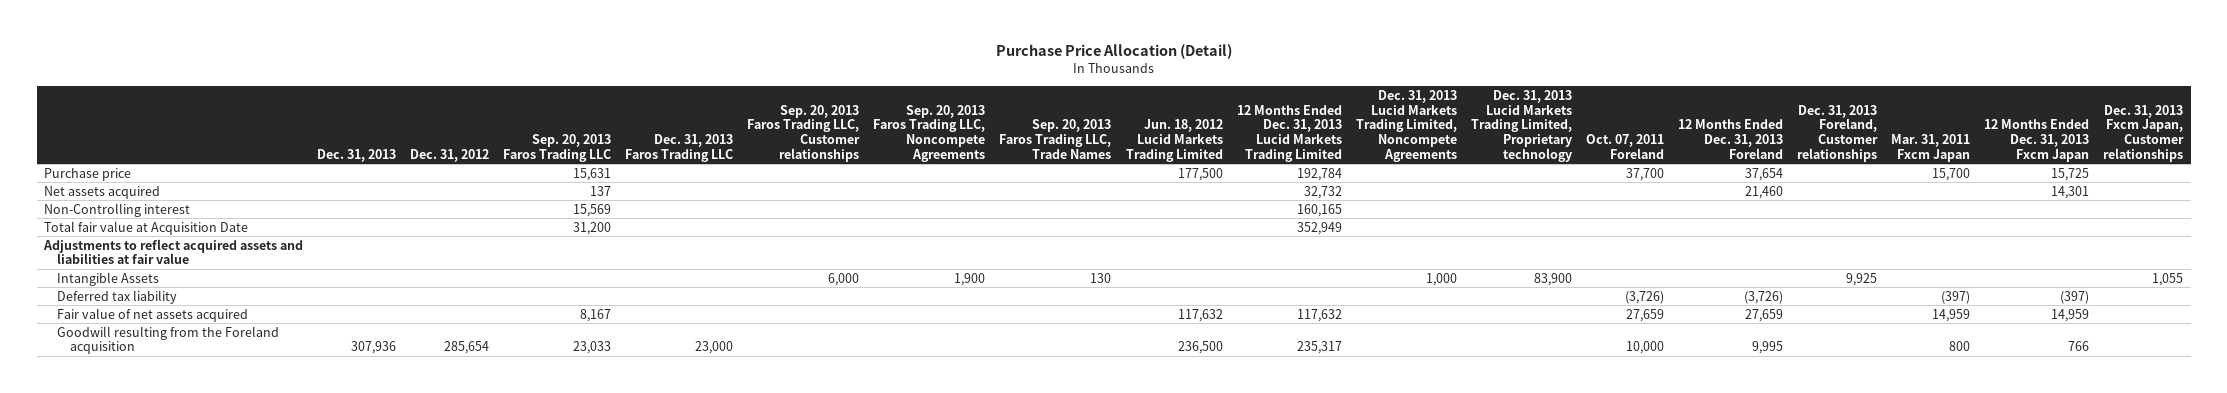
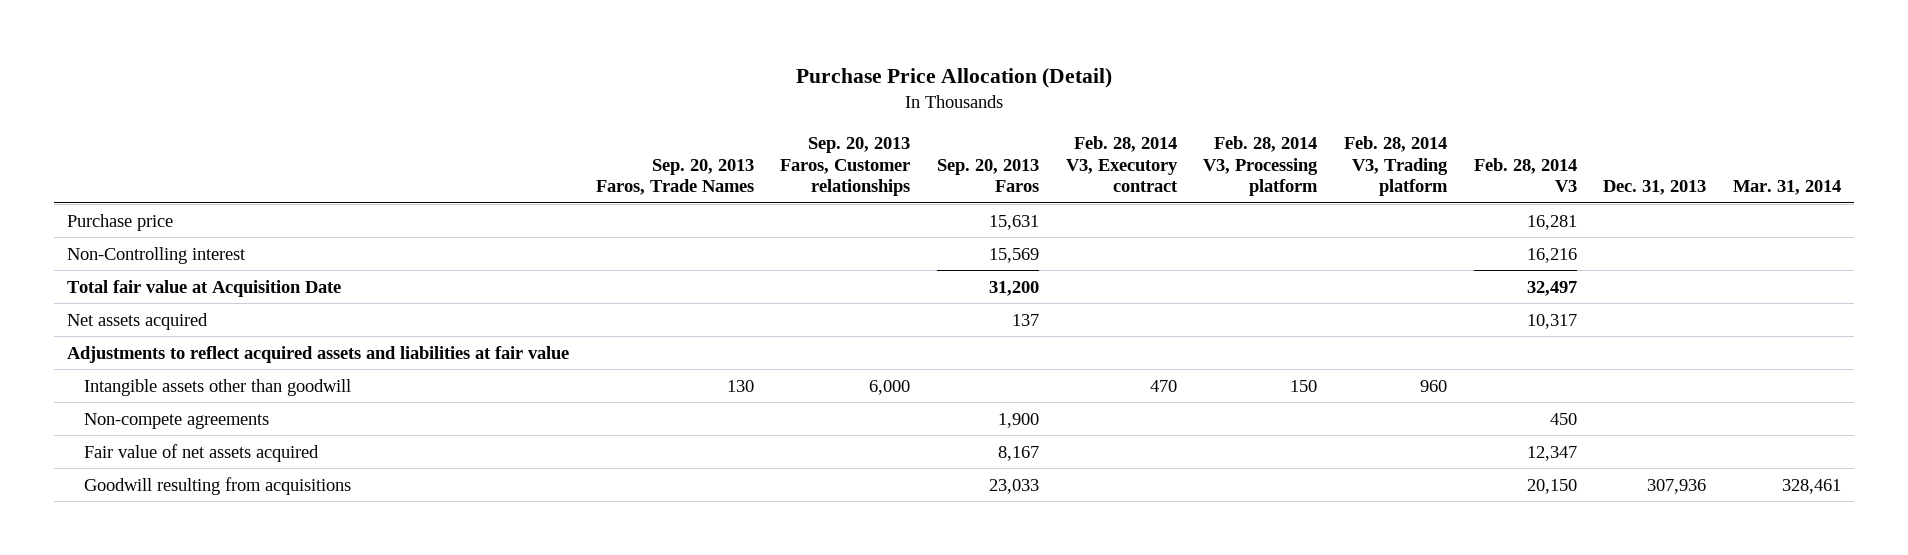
- | Dec. 31, 2013 | Dec. 31, 2012 | Sep. 20, 2013 Faros Trading LLC | Dec. 31, 2013 Faros Trading LLC | Sep. 20, 2013 Faros Trading LLC, Customer relationships | Sep. 20, 2013 Faros Trading LLC, Noncompete Agreements | Sep. 20, 2013 Faros Trading LLC, Trade Names | Jun. 18, 2012 Lucid Markets Trading Limited | 12 Months Ended Dec. 31, 2013 Lucid Markets Trading Limited | Dec. 31, 2013 Lucid Markets Trading Limited, Noncompete Agreements | Dec. 31, 2013 Lucid Markets Trading Limited, Proprietary technology | Oct. 07, 2011 Foreland | 12 Months Ended Dec. 31, 2013 Foreland | Dec. 31, 2013 Foreland, Customer relationships | Mar. 31, 2011 Fxcm Japan | 12 Months Ended Dec. 31, 2013 Fxcm Japan | Dec. 31, 2013 Fxcm Japan, Customer relationships
+ | Sep. 20, 2013 Faros, Trade Names | Sep. 20, 2013 Faros, Customer relationships | Sep. 20, 2013 Faros | Feb. 28, 2014 V3, Executory contract | Feb. 28, 2014 V3, Processing platform | Feb. 28, 2014 V3, Trading platform | Feb. 28, 2014 V3 | Dec. 31, 2013 | Mar. 31, 2014
moved down: Net assets acquired | | | 137 | | | | 10,317 | |
- Intangible Assets | | | | | 6,000 | 1,900 | 130 | | | 1,000 | 83,900 | | | 9,925 | | | 1,055
- Deferred tax liability | | | | | | | | | | | | (3,726) | (3,726) | | (397) | (397) |
+ Intangible assets other than goodwill | 130 | 6,000 | | 470 | 150 | 960 | | |
+ Non-compete agreements | | | 1,900 | | | | 450 | |
- Goodwill resulting from the Foreland acquisition | 307,936 | 285,654 | 23,033 | 23,000 | | | | 236,500 | 235,317 | | | 10,000 | 9,995 | | 800 | 766 |
+ Goodwill resulting from acquisitions | | | 23,033 | | | | 20,150 | 307,936 | 328,461

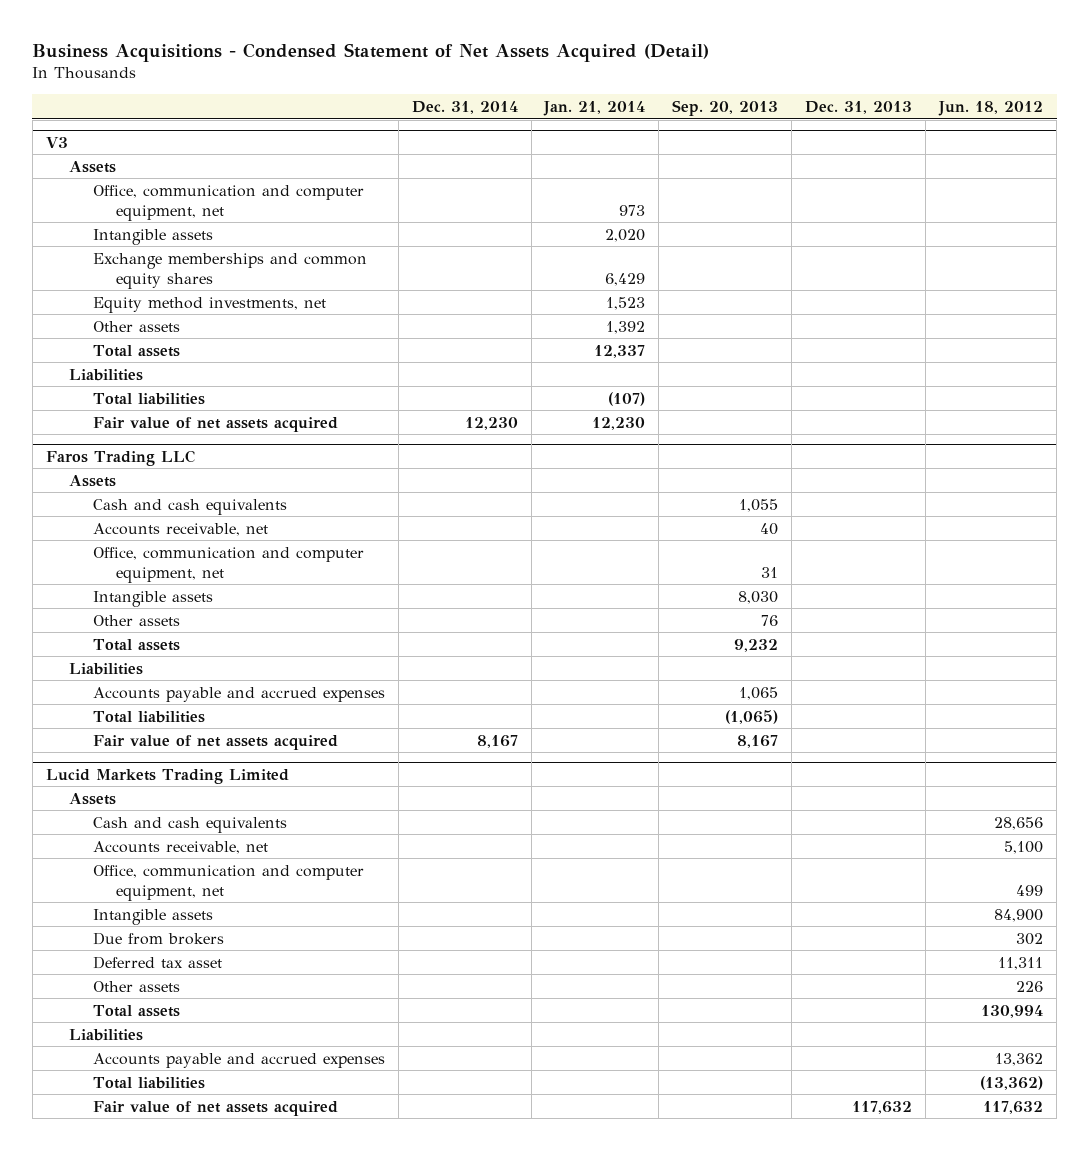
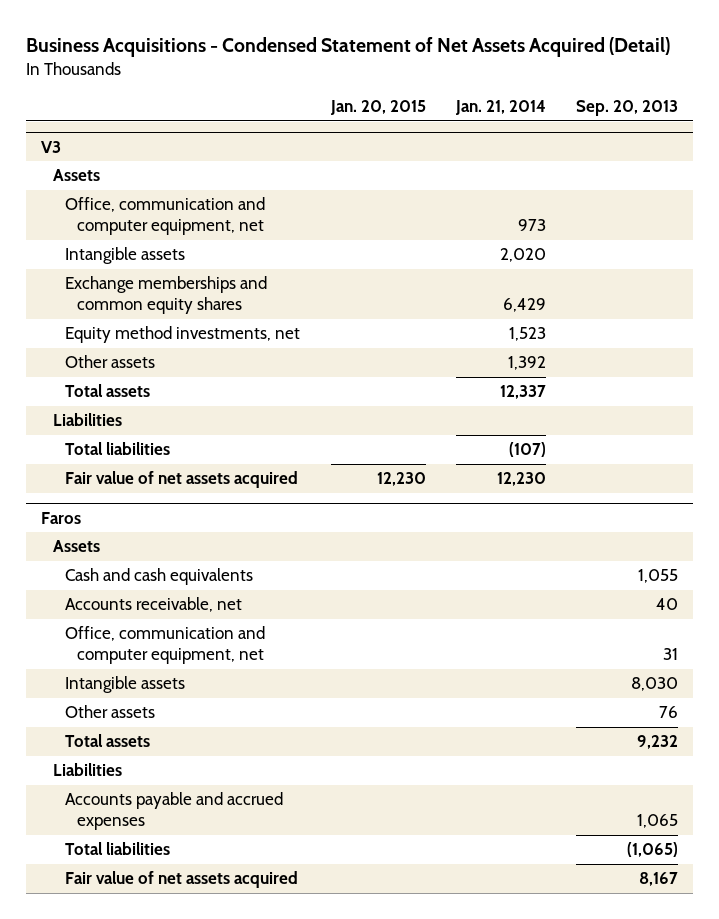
- | Dec. 31, 2014 | Jan. 21, 2014 | Sep. 20, 2013 | Dec. 31, 2013 | Jun. 18, 2012
+ | Jan. 20, 2015 | Jan. 21, 2014 | Sep. 20, 2013
- Faros Trading LLC
+ Faros
- Lucid Markets Trading Limited
- Assets
- Cash and cash equivalents | | | | | 28,656
- Accounts receivable, net | | | | | 5,100
- Office, communication and computer equipment, net | | | | | 499
- Intangible assets | | | | | 84,900
- Due from brokers | | | | | 302
- Deferred tax asset | | | | | 11,311
- Other assets | | | | | 226
- Total assets | | | | | 130,994
- Liabilities
- Accounts payable and accrued expenses | | | | | 13,362
- Total liabilities | | | | | (13,362)
- Fair value of net assets acquired | | | | 117,632 | 117,632

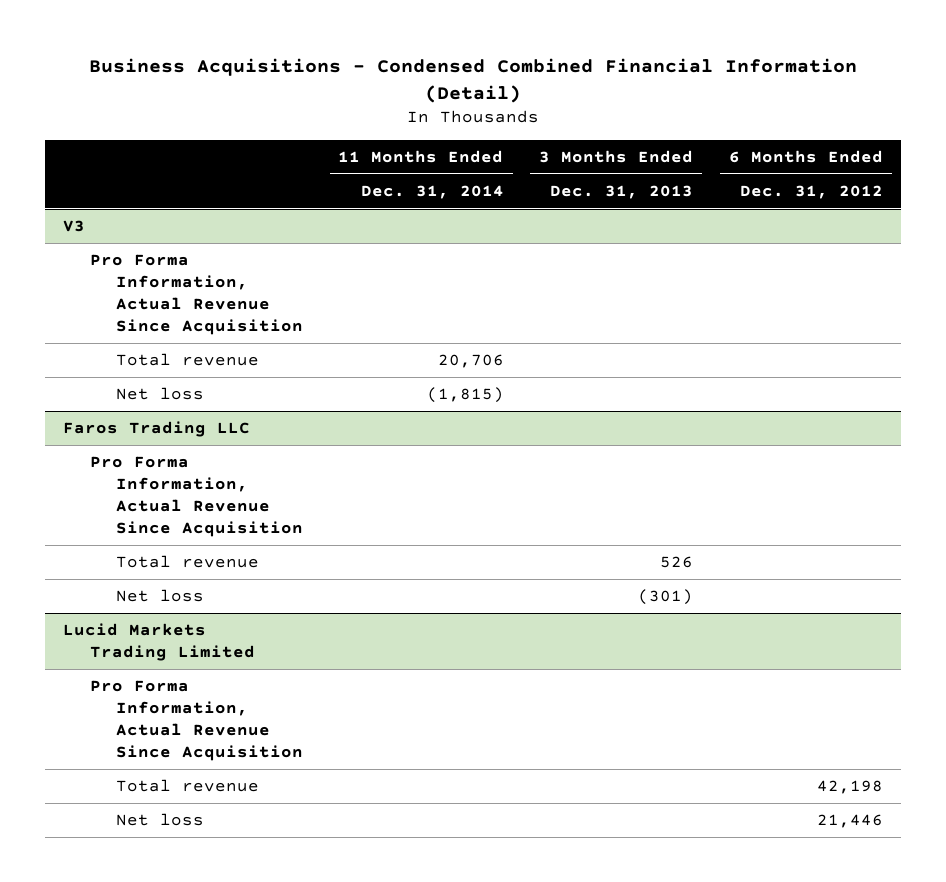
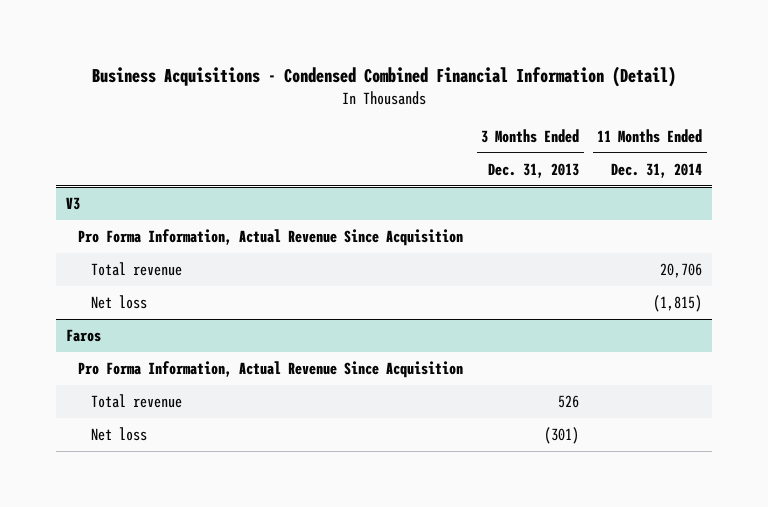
- | 11 Months Ended Dec. 31, 2014 | 3 Months Ended Dec. 31, 2013 | 6 Months Ended Dec. 31, 2012
+ | 3 Months Ended Dec. 31, 2013 | 11 Months Ended Dec. 31, 2014
- Faros Trading LLC
+ Faros
- Lucid Markets Trading Limited
- Pro Forma Information, Actual Revenue Since Acquisition
- Total revenue | | | 42,198
- Net loss | | | 21,446

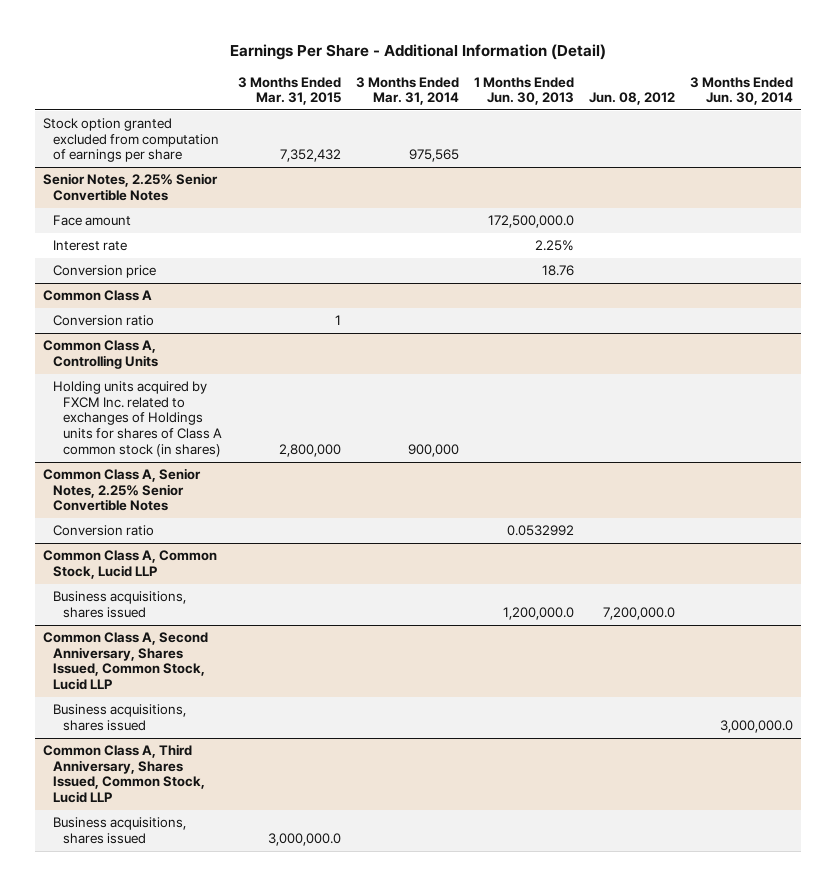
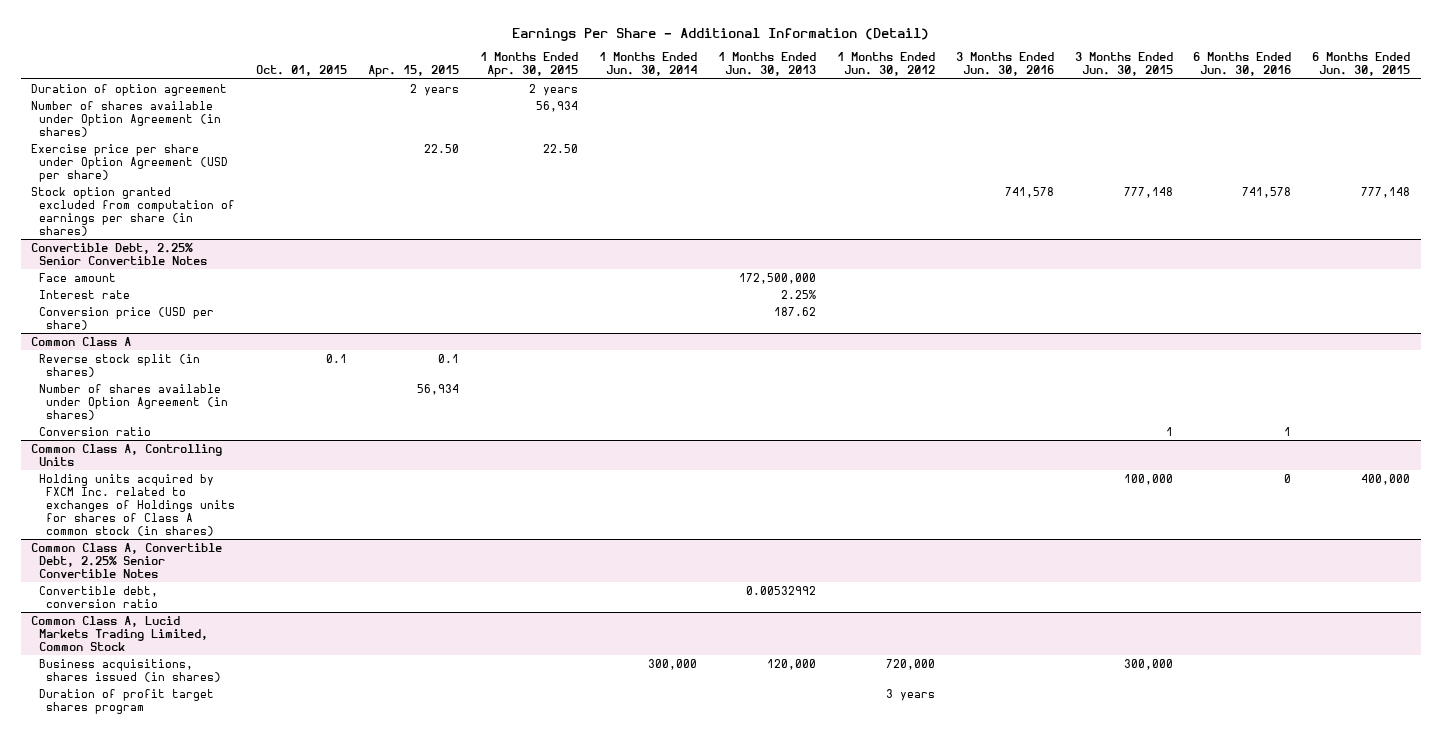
- | 3 Months Ended Mar. 31, 2015 | 3 Months Ended Mar. 31, 2014 | 1 Months Ended Jun. 30, 2013 | Jun. 08, 2012 | 3 Months Ended Jun. 30, 2014
+ | Oct. 01, 2015 | Apr. 15, 2015 | 1 Months Ended Apr. 30, 2015 | 1 Months Ended Jun. 30, 2014 | 1 Months Ended Jun. 30, 2013 | 1 Months Ended Jun. 30, 2012 | 3 Months Ended Jun. 30, 2016 | 3 Months Ended Jun. 30, 2015 | 6 Months Ended Jun. 30, 2016 | 6 Months Ended Jun. 30, 2015
- Stock option granted excluded from computation of earnings per share | 7,352,432 | 975,565 | | |
- Senior Notes, 2.25% Senior Convertible Notes
- Face amount | | | 172,500,000.0 | |
+ Duration of option agreement | | 2 years | 2 years | | | | | | |
+ Number of shares available under Option Agreement (in shares) | | | 56,934 | | | | | | |
+ Exercise price per share under Option Agreement (USD per share) | | 22.50 | 22.50 | | | | | | |
+ Stock option granted excluded from computation of earnings per share (in shares) | | | | | | | 741,578 | 777,148 | 741,578 | 777,148
+ Convertible Debt, 2.25% Senior Convertible Notes
+ Face amount | | | | | 172,500,000 | | | | |
- Conversion price | | | 18.76 | |
+ Conversion price (USD per share) | | | | | 187.62 | | | | |
@ Common Class A
+ Reverse stock split (in shares) | 0.1 | 0.1 | | | | | | | |
+ Number of shares available under Option Agreement (in shares) | | 56,934 | | | | | | | |
- Common Class A, Senior Notes, 2.25% Senior Convertible Notes
- Conversion ratio | | | 0.0532992 | |
- Common Class A, Common Stock, Lucid LLP
- Business acquisitions, shares issued | | | 1,200,000.0 | 7,200,000.0 |
- Common Class A, Second Anniversary, Shares Issued, Common Stock, Lucid LLP
- Business acquisitions, shares issued | | | | | 3,000,000.0
- Common Class A, Third Anniversary, Shares Issued, Common Stock, Lucid LLP
- Business acquisitions, shares issued | 3,000,000.0 | | | |
+ Common Class A, Convertible Debt, 2.25% Senior Convertible Notes
+ Convertible debt, conversion ratio | | | | | 0.00532992 | | | | |
+ Common Class A, Lucid Markets Trading Limited, Common Stock
+ Business acquisitions, shares issued (in shares) | | | | 300,000 | 120,000 | 720,000 | | 300,000 | |
+ Duration of profit target shares program | | | | | | 3 years | | | |

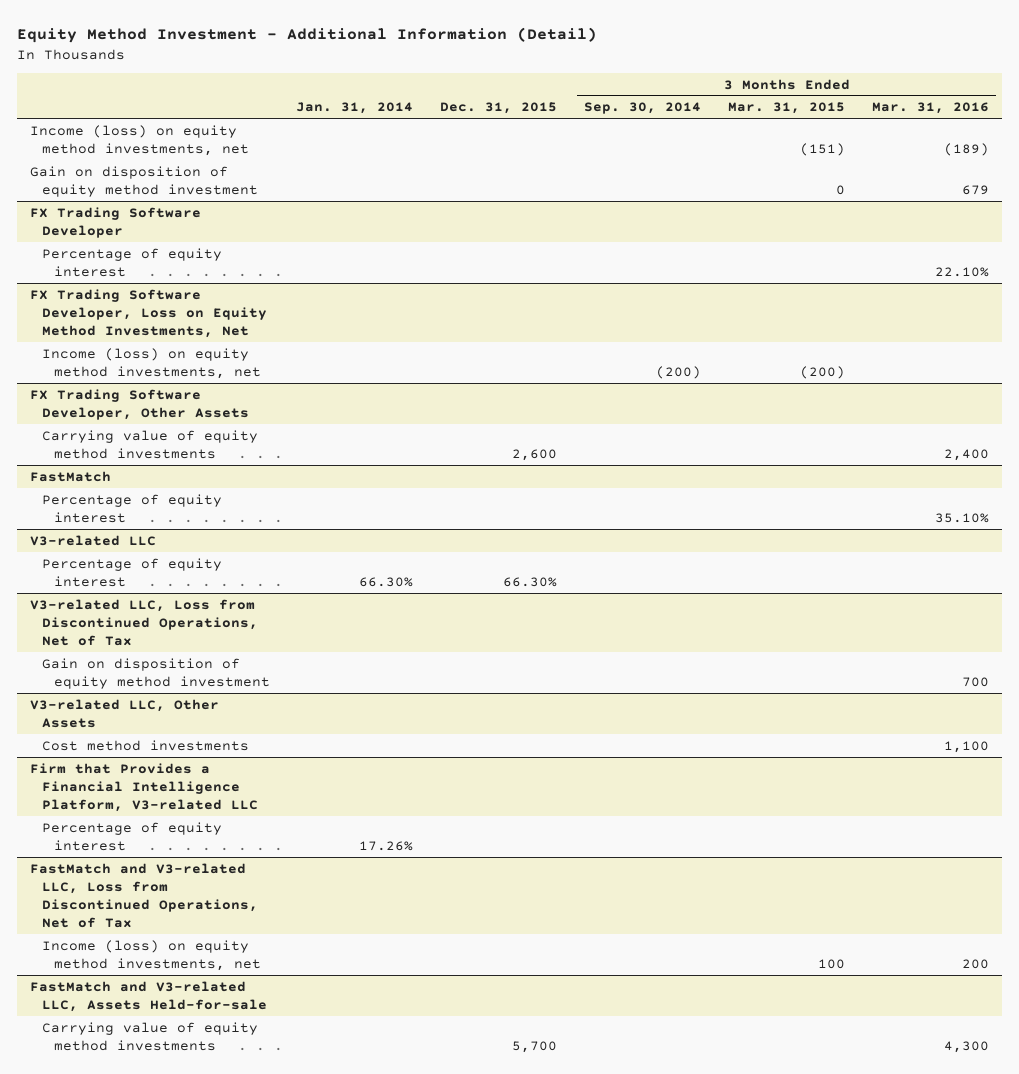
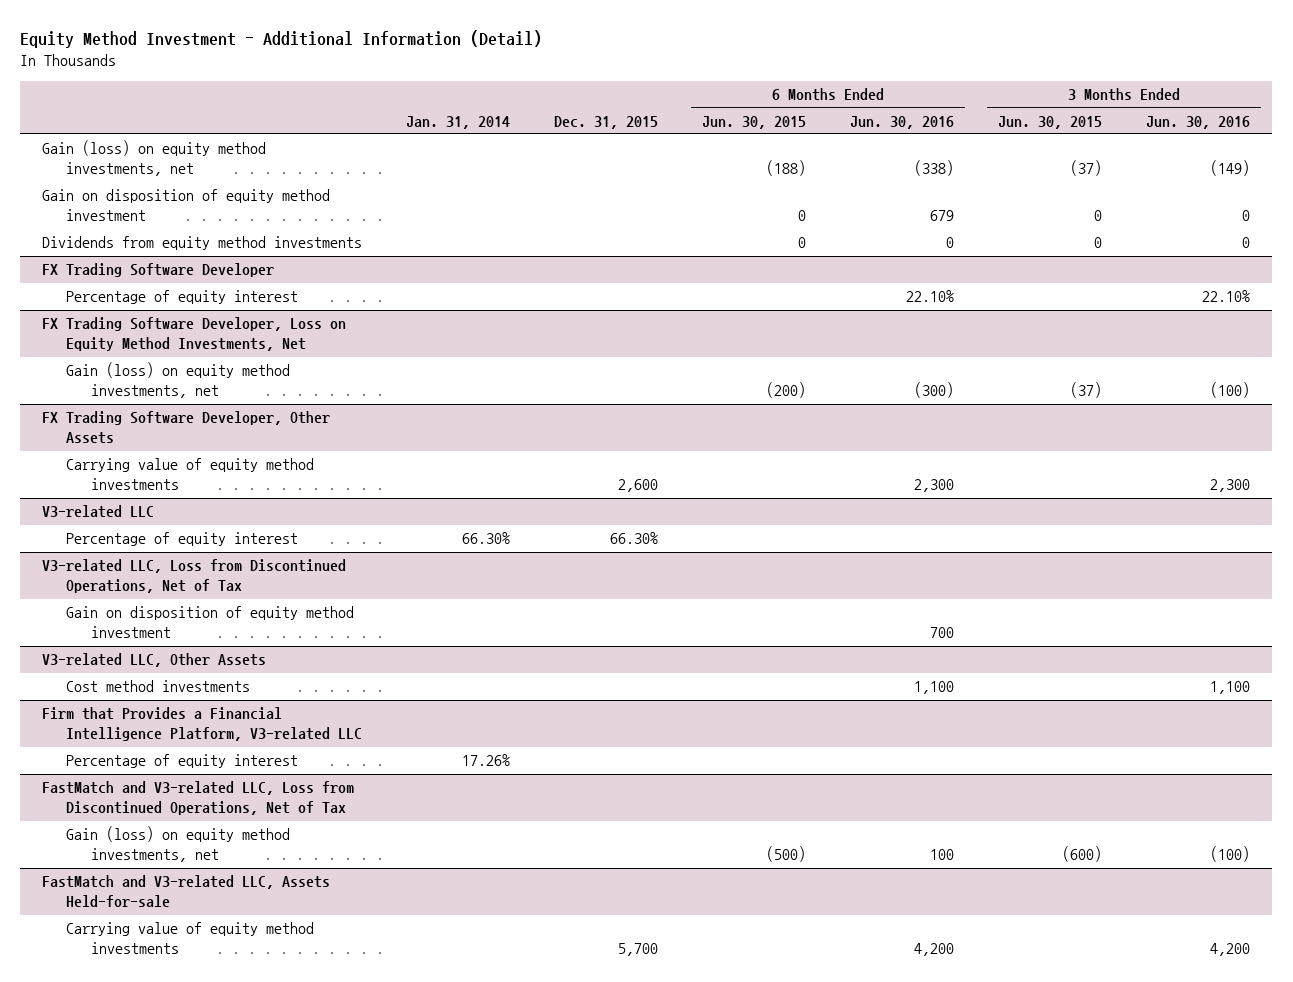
- | Jan. 31, 2014 | Dec. 31, 2015 | 3 Months Ended Sep. 30, 2014 | 3 Months Ended Mar. 31, 2015 | 3 Months Ended Mar. 31, 2016
+ | Jan. 31, 2014 | Dec. 31, 2015 | 6 Months Ended Jun. 30, 2015 | 6 Months Ended Jun. 30, 2016 | 3 Months Ended Jun. 30, 2015 | 3 Months Ended Jun. 30, 2016
- Income (loss) on equity method investments, net | | | | (151) | (189)
+ Gain (loss) on equity method investments, net | | | (188) | (338) | (37) | (149)
+ Dividends from equity method investments | | | 0 | 0 | 0 | 0
@ FX Trading Software Developer, Loss on Equity Method Investments, Net
- Income (loss) on equity method investments, net | | | (200) | (200) |
+ Gain (loss) on equity method investments, net | | | (200) | (300) | (37) | (100)
- FastMatch
- Percentage of equity interest | | | | | 35.10%
@ FastMatch and V3-related LLC, Loss from Discontinued Operations, Net of Tax
- Income (loss) on equity method investments, net | | | | 100 | 200
+ Gain (loss) on equity method investments, net | | | (500) | 100 | (600) | (100)

